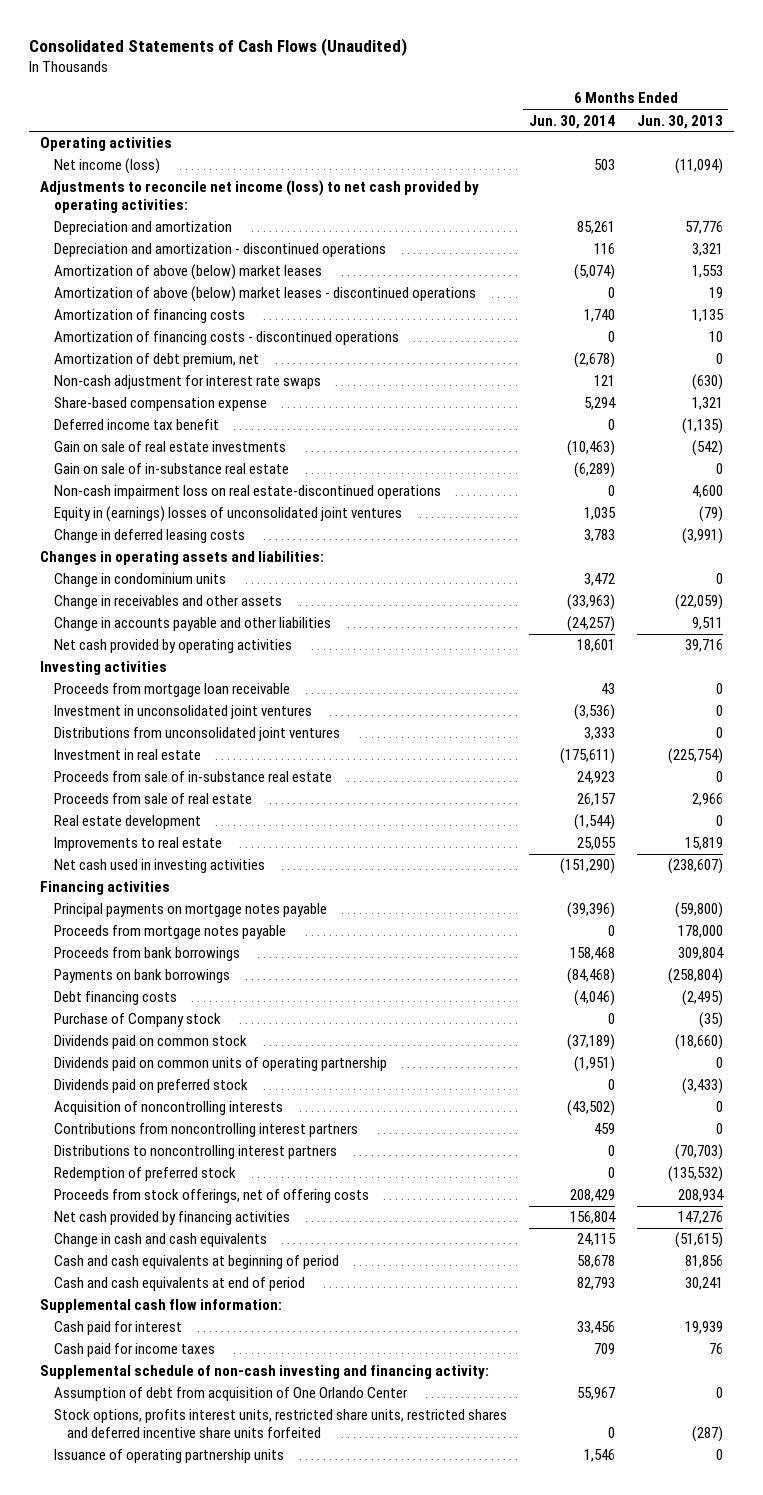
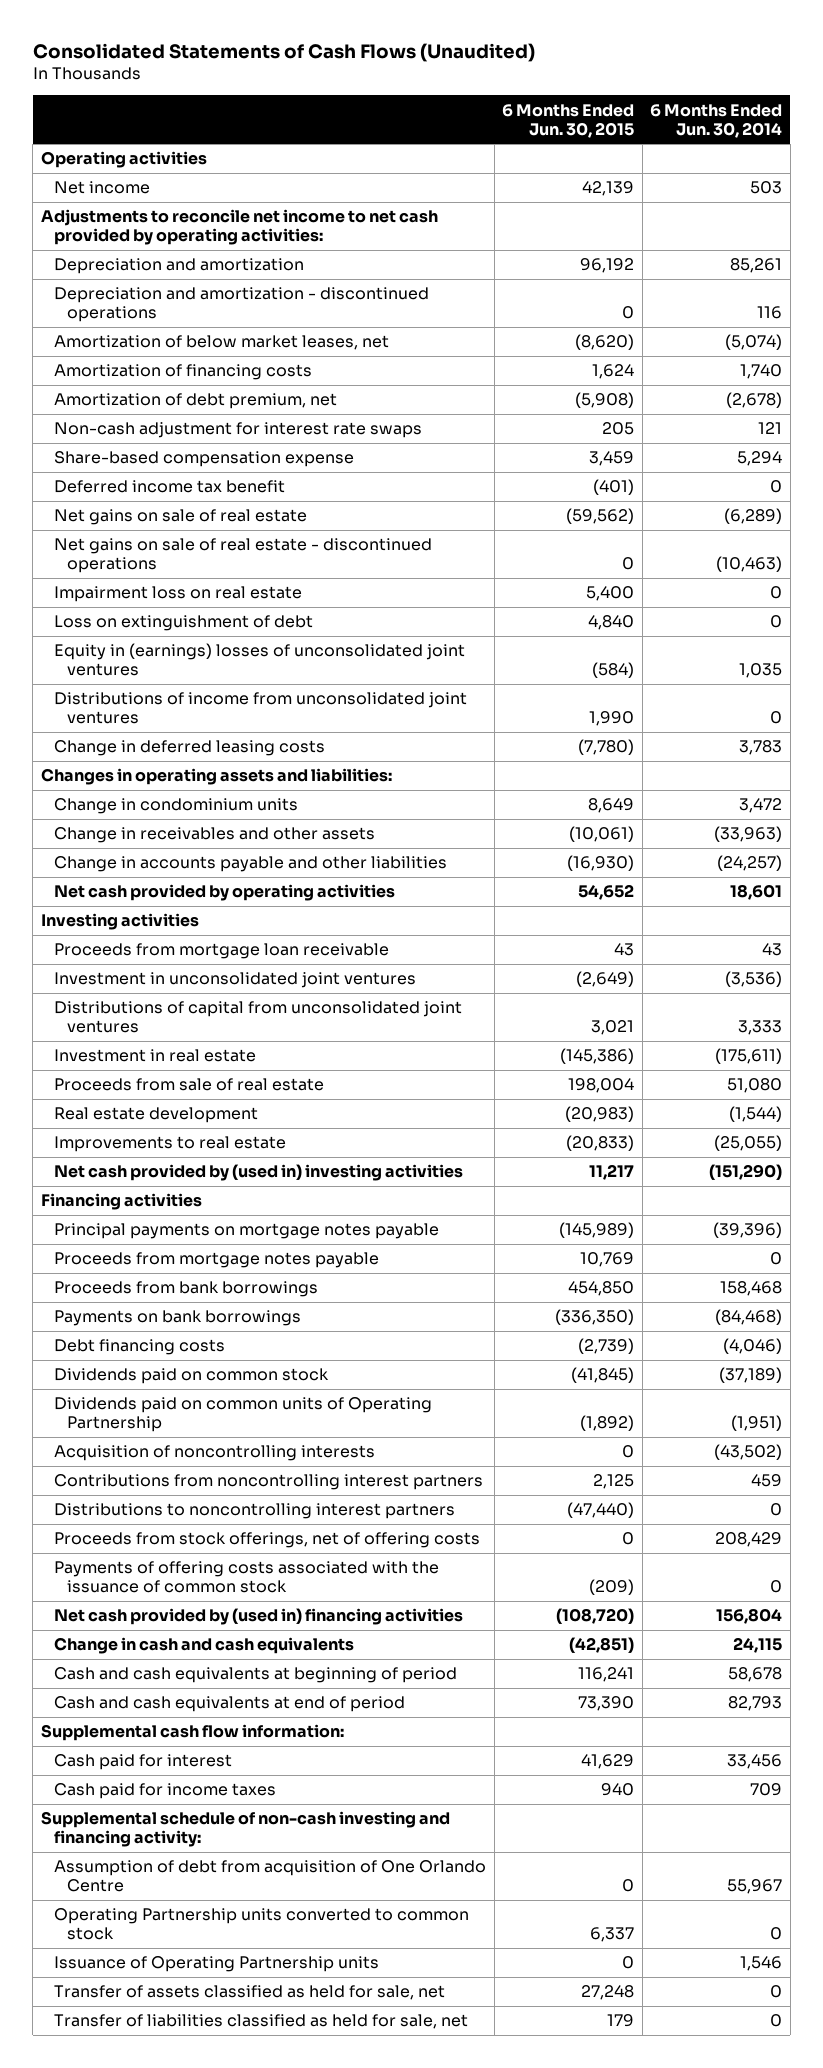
- | 6 Months Ended Jun. 30, 2014 | 6 Months Ended Jun. 30, 2013
+ | 6 Months Ended Jun. 30, 2015 | 6 Months Ended Jun. 30, 2014
- Net income (loss) | 503 | (11,094)
- Adjustments to reconcile net income (loss) to net cash provided by operating activities:
+ Net income | 42,139 | 503
+ Adjustments to reconcile net income to net cash provided by operating activities:
- Amortization of above (below) market leases | (5,074) | 1,553
- Amortization of above (below) market leases - discontinued operations | 0 | 19
+ Amortization of below market leases, net | (8,620) | (5,074)
- Amortization of financing costs - discontinued operations | 0 | 10
- Gain on sale of real estate investments | (10,463) | (542)
- Gain on sale of in-substance real estate | (6,289) | 0
- Non-cash impairment loss on real estate-discontinued operations | 0 | 4,600
+ Net gains on sale of real estate | (59,562) | (6,289)
+ Net gains on sale of real estate - discontinued operations | 0 | (10,463)
+ Impairment loss on real estate | 5,400 | 0
+ Loss on extinguishment of debt | 4,840 | 0
+ Distributions of income from unconsolidated joint ventures | 1,990 | 0
- Distributions from unconsolidated joint ventures | 3,333 | 0
+ Distributions of capital from unconsolidated joint ventures | 3,021 | 3,333
- Proceeds from sale of in-substance real estate | 24,923 | 0
- Proceeds from sale of real estate | 26,157 | 2,966
+ Proceeds from sale of real estate | 198,004 | 51,080
- Improvements to real estate | 25,055 | 15,819
- Net cash used in investing activities | (151,290) | (238,607)
+ Improvements to real estate | (20,833) | (25,055)
+ Net cash provided by (used in) investing activities | 11,217 | (151,290)
- Purchase of Company stock | 0 | (35)
- Dividends paid on common units of operating partnership | (1,951) | 0
- Dividends paid on preferred stock | 0 | (3,433)
+ Dividends paid on common units of Operating Partnership | (1,892) | (1,951)
- Redemption of preferred stock | 0 | (135,532)
- Net cash provided by financing activities | 156,804 | 147,276
+ Payments of offering costs associated with the issuance of common stock | (209) | 0
+ Net cash provided by (used in) financing activities | (108,720) | 156,804
- Assumption of debt from acquisition of One Orlando Center | 55,967 | 0
- Stock options, profits interest units, restricted share units, restricted shares and deferred incentive share units forfeited | 0 | (287)
- Issuance of operating partnership units | 1,546 | 0
+ Assumption of debt from acquisition of One Orlando Centre | 0 | 55,967
+ Operating Partnership units converted to common stock | 6,337 | 0
+ Issuance of Operating Partnership units | 0 | 1,546
+ Transfer of assets classified as held for sale, net | 27,248 | 0
+ Transfer of liabilities classified as held for sale, net | 179 | 0

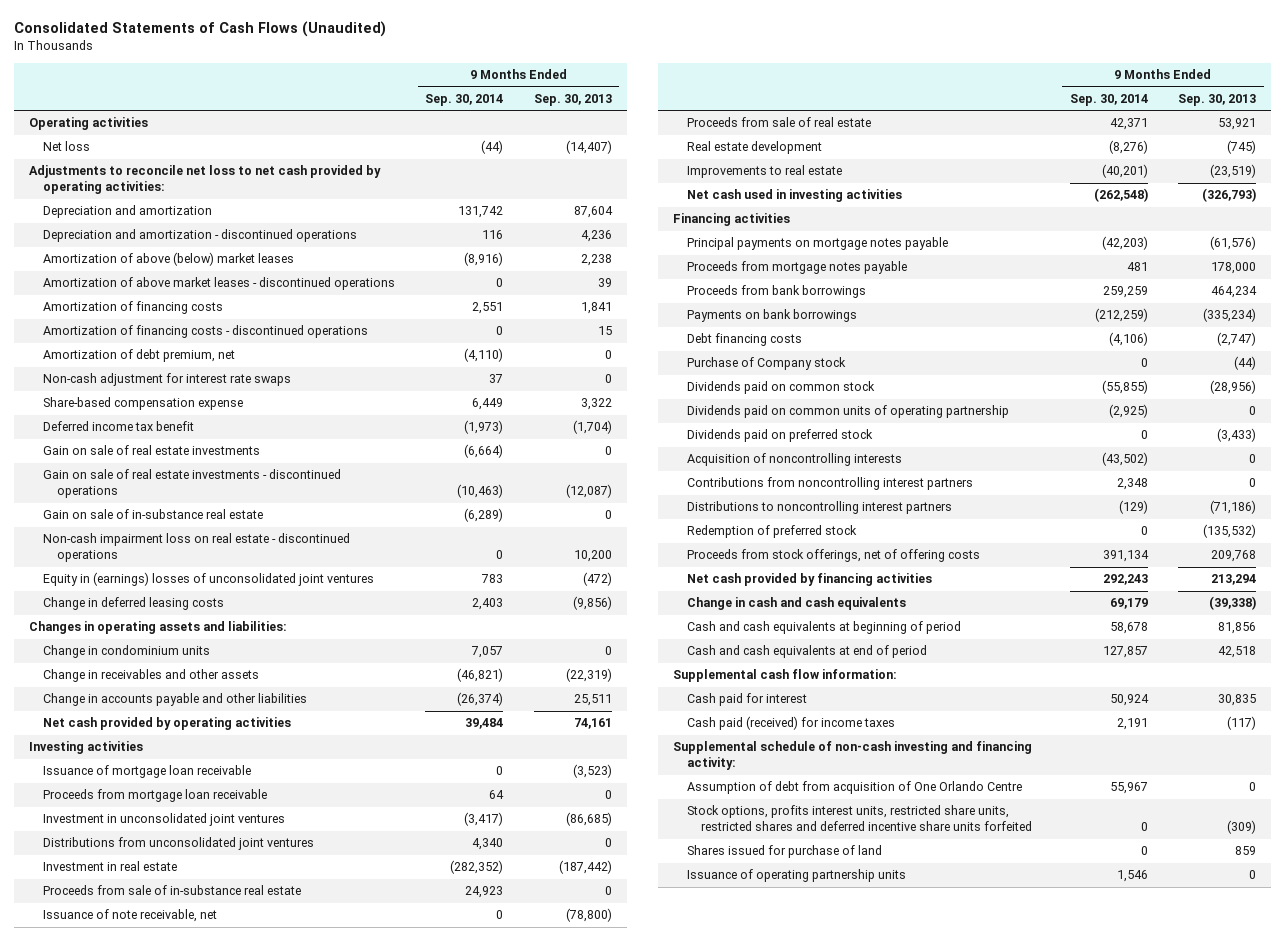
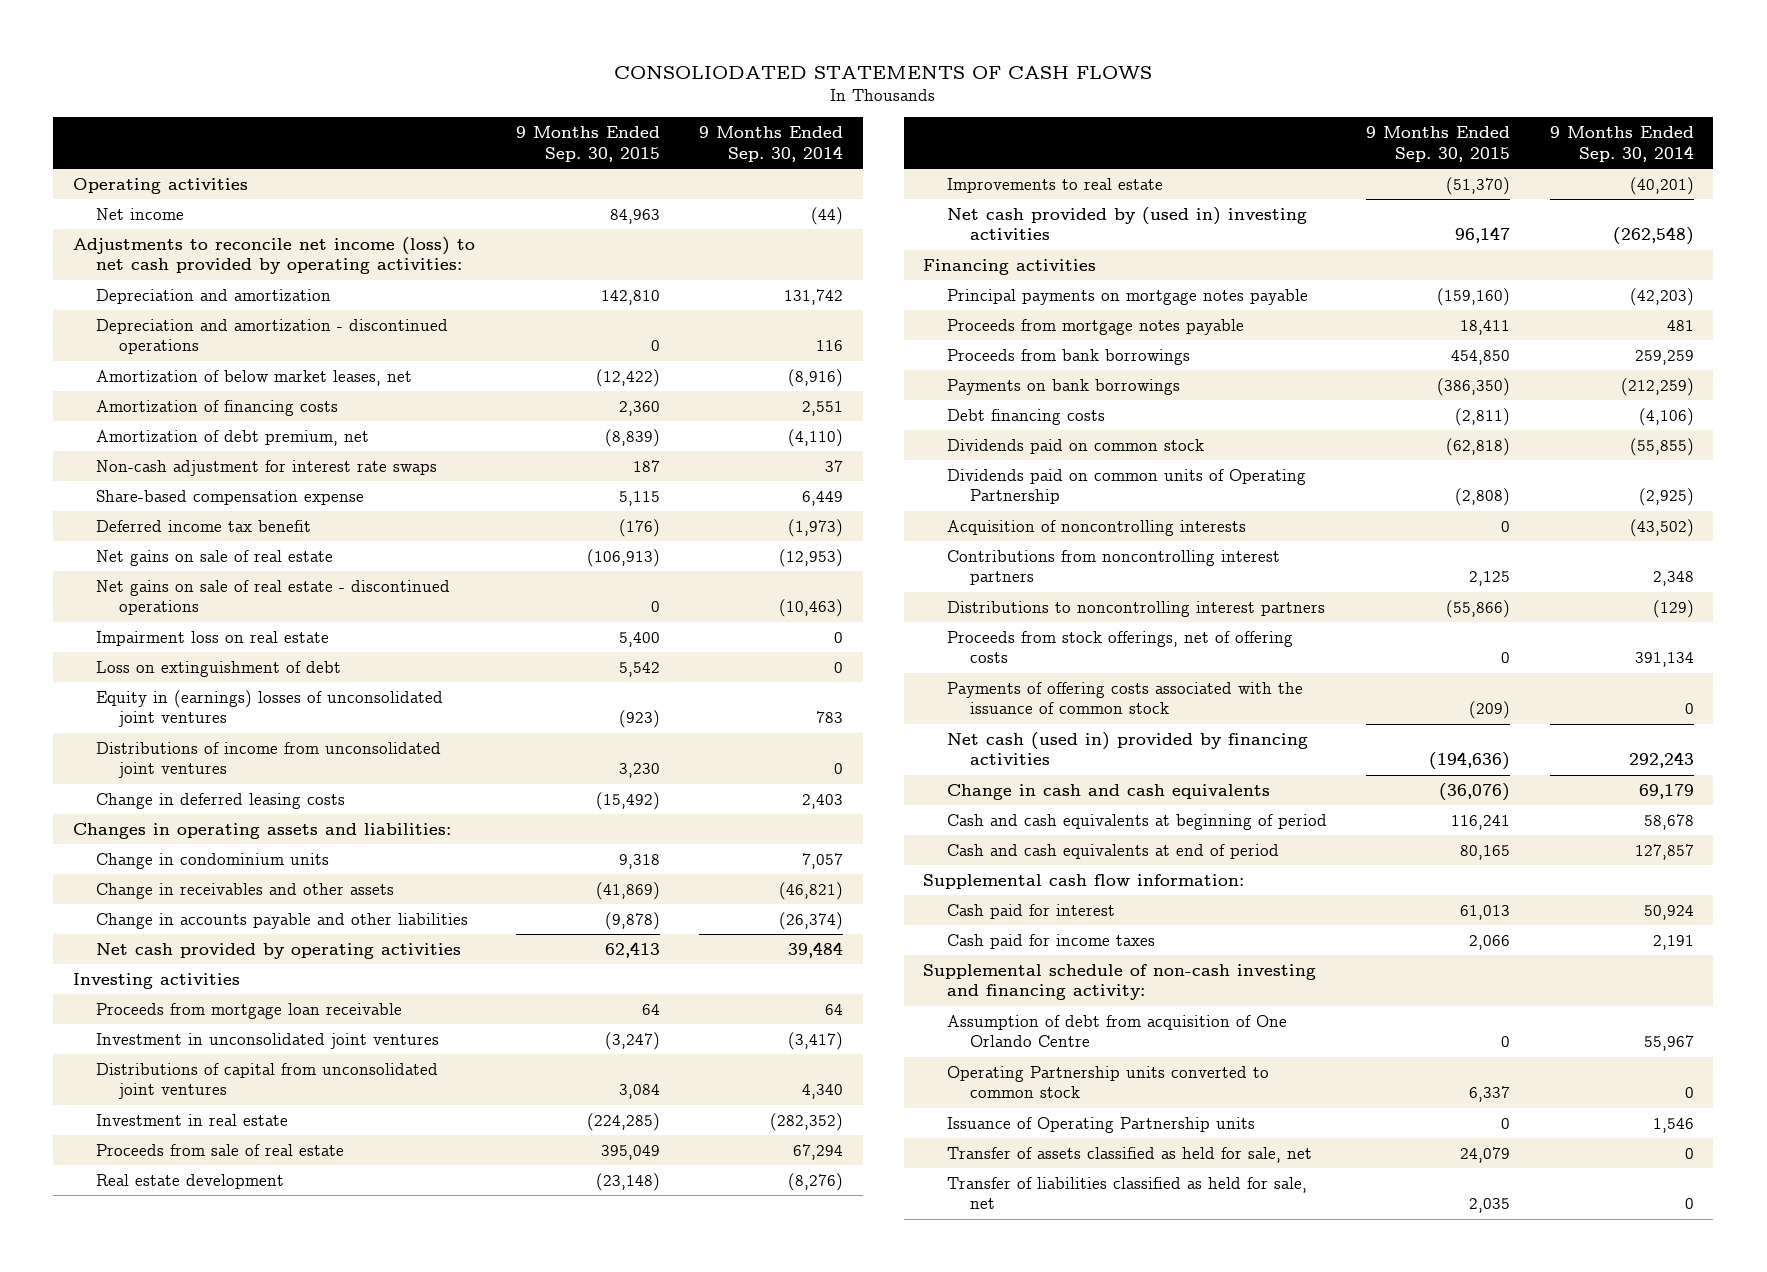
- Consolidated Statements of Cash Flows (Unaudited)
+ CONSOLIODATED STATEMENTS OF CASH FLOWS
- | 9 Months Ended Sep. 30, 2014 | 9 Months Ended Sep. 30, 2013
+ | 9 Months Ended Sep. 30, 2015 | 9 Months Ended Sep. 30, 2014
- Net loss | (44) | (14,407)
- Adjustments to reconcile net loss to net cash provided by operating activities:
+ Net income | 84,963 | (44)
+ Adjustments to reconcile net income (loss) to net cash provided by operating activities:
- Amortization of above (below) market leases | (8,916) | 2,238
- Amortization of above market leases - discontinued operations | 0 | 39
+ Amortization of below market leases, net | (12,422) | (8,916)
- Amortization of financing costs - discontinued operations | 0 | 15
- Gain on sale of real estate investments | (6,664) | 0
- Gain on sale of real estate investments - discontinued operations | (10,463) | (12,087)
- Gain on sale of in-substance real estate | (6,289) | 0
- Non-cash impairment loss on real estate - discontinued operations | 0 | 10,200
+ Net gains on sale of real estate | (106,913) | (12,953)
+ Net gains on sale of real estate - discontinued operations | 0 | (10,463)
+ Impairment loss on real estate | 5,400 | 0
+ Loss on extinguishment of debt | 5,542 | 0
+ Distributions of income from unconsolidated joint ventures | 3,230 | 0
- Issuance of mortgage loan receivable | 0 | (3,523)
- Distributions from unconsolidated joint ventures | 4,340 | 0
+ Distributions of capital from unconsolidated joint ventures | 3,084 | 4,340
- Proceeds from sale of in-substance real estate | 24,923 | 0
- Issuance of note receivable, net | 0 | (78,800)
- Proceeds from sale of real estate | 42,371 | 53,921
+ Proceeds from sale of real estate | 395,049 | 67,294
- Net cash used in investing activities | (262,548) | (326,793)
+ Net cash provided by (used in) investing activities | 96,147 | (262,548)
- Purchase of Company stock | 0 | (44)
- Dividends paid on common units of operating partnership | (2,925) | 0
- Dividends paid on preferred stock | 0 | (3,433)
+ Dividends paid on common units of Operating Partnership | (2,808) | (2,925)
- Redemption of preferred stock | 0 | (135,532)
- Net cash provided by financing activities | 292,243 | 213,294
+ Payments of offering costs associated with the issuance of common stock | (209) | 0
+ Net cash (used in) provided by financing activities | (194,636) | 292,243
- Cash paid (received) for income taxes | 2,191 | (117)
+ Cash paid for income taxes | 2,066 | 2,191
- Stock options, profits interest units, restricted share units, restricted shares and deferred incentive share units forfeited | 0 | (309)
- Shares issued for purchase of land | 0 | 859
- Issuance of operating partnership units | 1,546 | 0
+ Operating Partnership units converted to common stock | 6,337 | 0
+ Issuance of Operating Partnership units | 0 | 1,546
+ Transfer of assets classified as held for sale, net | 24,079 | 0
+ Transfer of liabilities classified as held for sale, net | 2,035 | 0

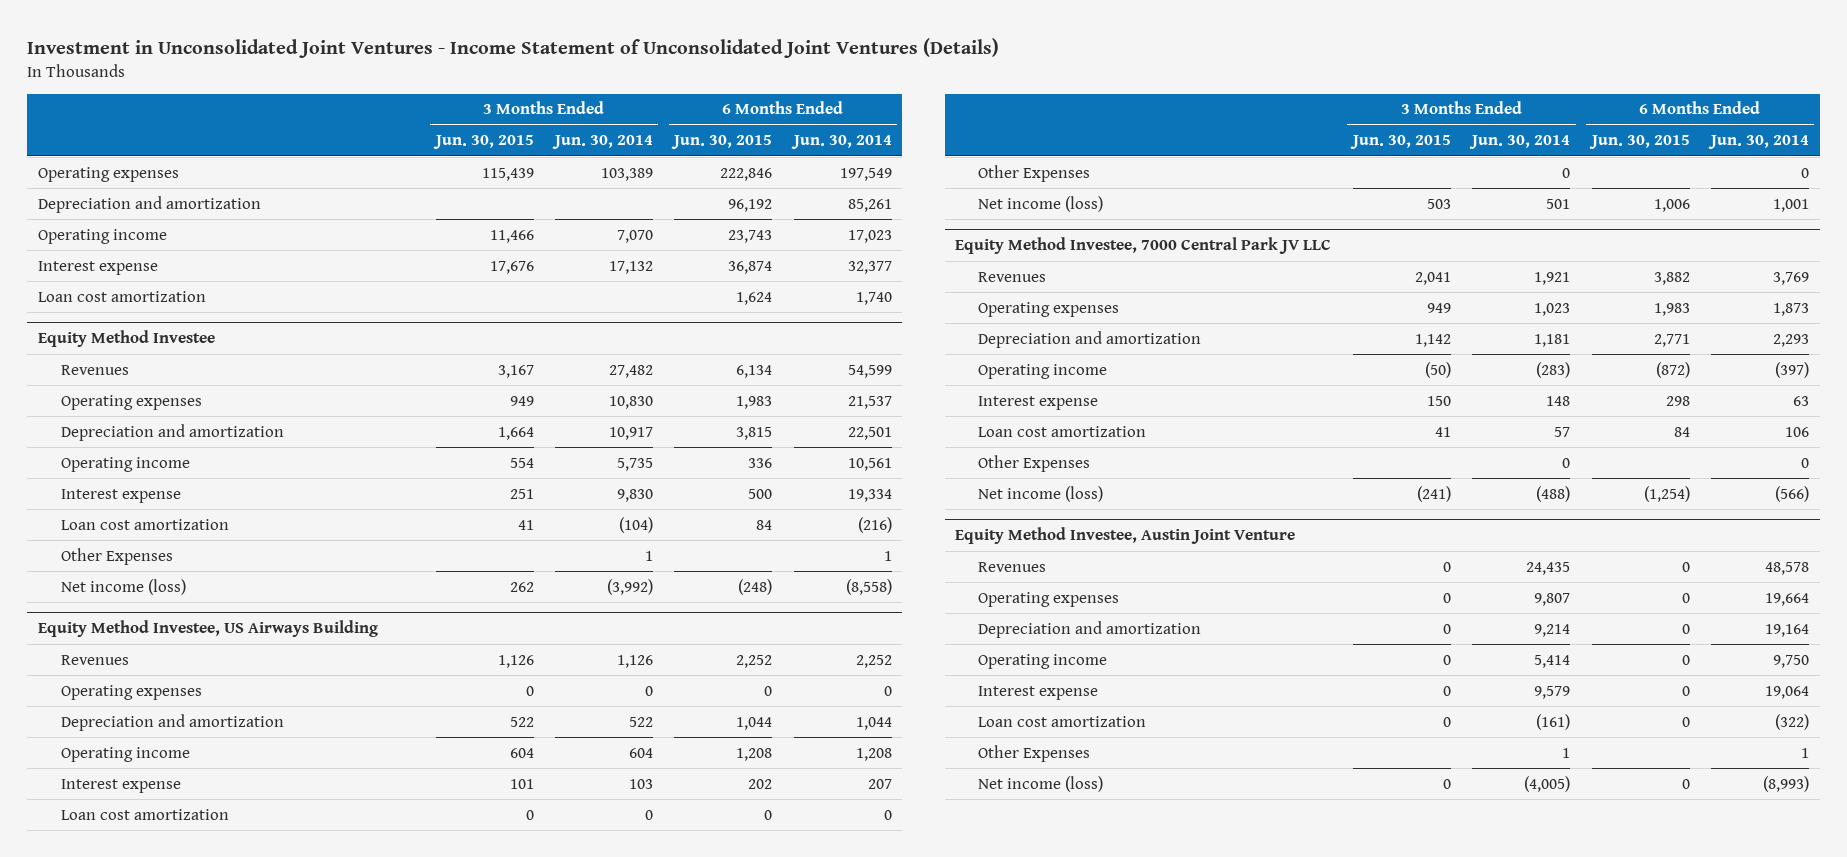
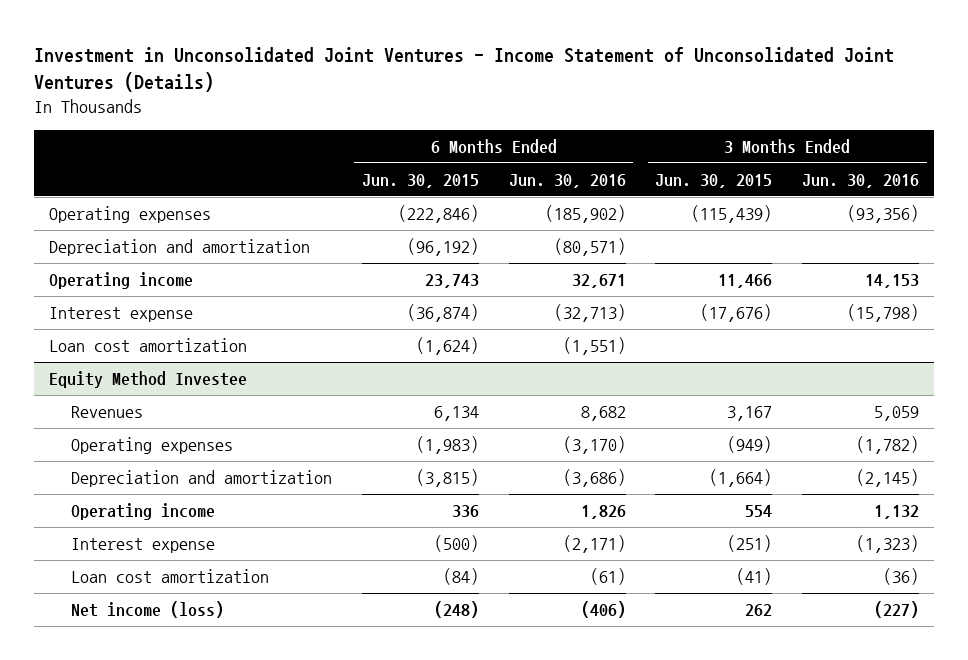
- | 3 Months Ended Jun. 30, 2015 | 3 Months Ended Jun. 30, 2014 | 6 Months Ended Jun. 30, 2015 | 6 Months Ended Jun. 30, 2014
+ | 6 Months Ended Jun. 30, 2015 | 6 Months Ended Jun. 30, 2016 | 3 Months Ended Jun. 30, 2015 | 3 Months Ended Jun. 30, 2016
- Operating expenses | 115,439 | 103,389 | 222,846 | 197,549
- Depreciation and amortization | | | 96,192 | 85,261
+ Operating expenses | (222,846) | (185,902) | (115,439) | (93,356)
+ Depreciation and amortization | (96,192) | (80,571) | |
- Interest expense | 17,676 | 17,132 | 36,874 | 32,377
- Loan cost amortization | | | 1,624 | 1,740
+ Interest expense | (36,874) | (32,713) | (17,676) | (15,798)
+ Loan cost amortization | (1,624) | (1,551) | |
@ Equity Method Investee
- Operating expenses | 949 | 10,830 | 1,983 | 21,537
- Depreciation and amortization | 1,664 | 10,917 | 3,815 | 22,501
+ Operating expenses | (1,983) | (3,170) | (949) | (1,782)
+ Depreciation and amortization | (3,815) | (3,686) | (1,664) | (2,145)
- Interest expense | 251 | 9,830 | 500 | 19,334
- Loan cost amortization | 41 | (104) | 84 | (216)
- Other Expenses | | 1 | | 1
+ Interest expense | (500) | (2,171) | (251) | (1,323)
+ Loan cost amortization | (84) | (61) | (41) | (36)
- Equity Method Investee, US Airways Building
- Revenues | 1,126 | 1,126 | 2,252 | 2,252
- Operating expenses | 0 | 0 | 0 | 0
- Depreciation and amortization | 522 | 522 | 1,044 | 1,044
- Operating income | 604 | 604 | 1,208 | 1,208
- Interest expense | 101 | 103 | 202 | 207
- Loan cost amortization | 0 | 0 | 0 | 0
- Other Expenses | | 0 | | 0
- Net income (loss) | 503 | 501 | 1,006 | 1,001
- Equity Method Investee, 7000 Central Park JV LLC
- Revenues | 2,041 | 1,921 | 3,882 | 3,769
- Operating expenses | 949 | 1,023 | 1,983 | 1,873
- Depreciation and amortization | 1,142 | 1,181 | 2,771 | 2,293
- Operating income | (50) | (283) | (872) | (397)
- Interest expense | 150 | 148 | 298 | 63
- Loan cost amortization | 41 | 57 | 84 | 106
- Other Expenses | | 0 | | 0
- Net income (loss) | (241) | (488) | (1,254) | (566)
- Equity Method Investee, Austin Joint Venture
- Revenues | 0 | 24,435 | 0 | 48,578
- Operating expenses | 0 | 9,807 | 0 | 19,664
- Depreciation and amortization | 0 | 9,214 | 0 | 19,164
- Operating income | 0 | 5,414 | 0 | 9,750
- Interest expense | 0 | 9,579 | 0 | 19,064
- Loan cost amortization | 0 | (161) | 0 | (322)
- Other Expenses | | 1 | | 1
- Net income (loss) | 0 | (4,005) | 0 | (8,993)

